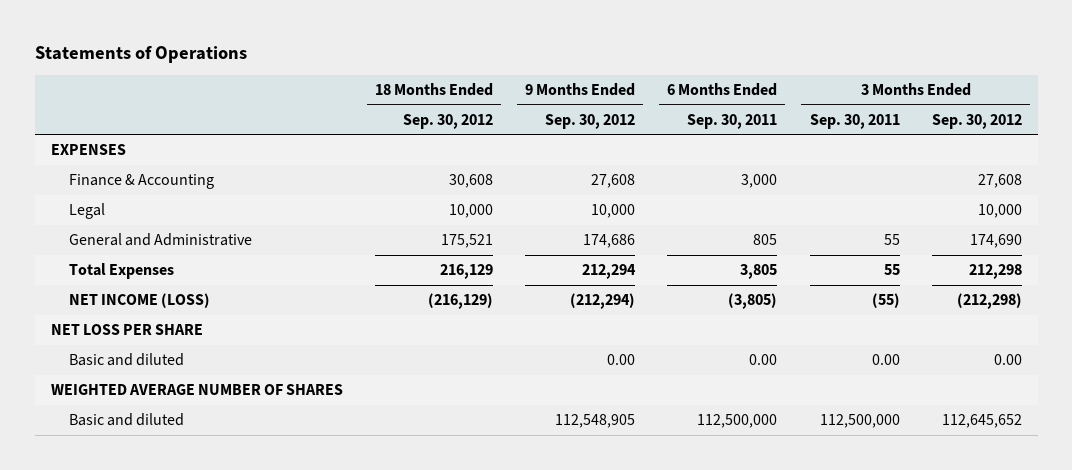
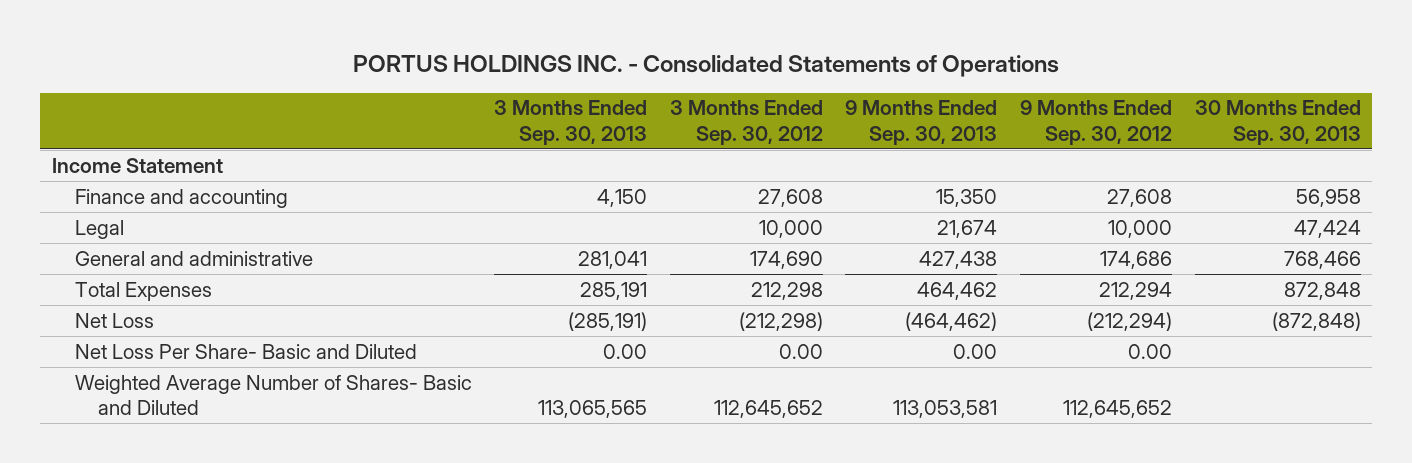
- Statements of Operations
+ PORTUS HOLDINGS INC. - Consolidated Statements of Operations
- | 18 Months Ended Sep. 30, 2012 | 9 Months Ended Sep. 30, 2012 | 6 Months Ended Sep. 30, 2011 | 3 Months Ended Sep. 30, 2011 | 3 Months Ended Sep. 30, 2012
+ | 3 Months Ended Sep. 30, 2013 | 3 Months Ended Sep. 30, 2012 | 9 Months Ended Sep. 30, 2013 | 9 Months Ended Sep. 30, 2012 | 30 Months Ended Sep. 30, 2013
- EXPENSES
- Finance & Accounting | 30,608 | 27,608 | 3,000 | | 27,608
+ Income Statement
+ Finance and accounting | 4,150 | 27,608 | 15,350 | 27,608 | 56,958
- General and Administrative | 175,521 | 174,686 | 805 | 55 | 174,690
+ General and administrative | 281,041 | 174,690 | 427,438 | 174,686 | 768,466
- NET INCOME (LOSS) | (216,129) | (212,294) | (3,805) | (55) | (212,298)
- NET LOSS PER SHARE
- Basic and diluted | | 0.00 | 0.00 | 0.00 | 0.00
- WEIGHTED AVERAGE NUMBER OF SHARES
- Basic and diluted | | 112,548,905 | 112,500,000 | 112,500,000 | 112,645,652
+ Net Loss | (285,191) | (212,298) | (464,462) | (212,294) | (872,848)
+ Net Loss Per Share- Basic and Diluted | 0.00 | 0.00 | 0.00 | 0.00 |
+ Weighted Average Number of Shares- Basic and Diluted | 113,065,565 | 112,645,652 | 113,053,581 | 112,645,652 |

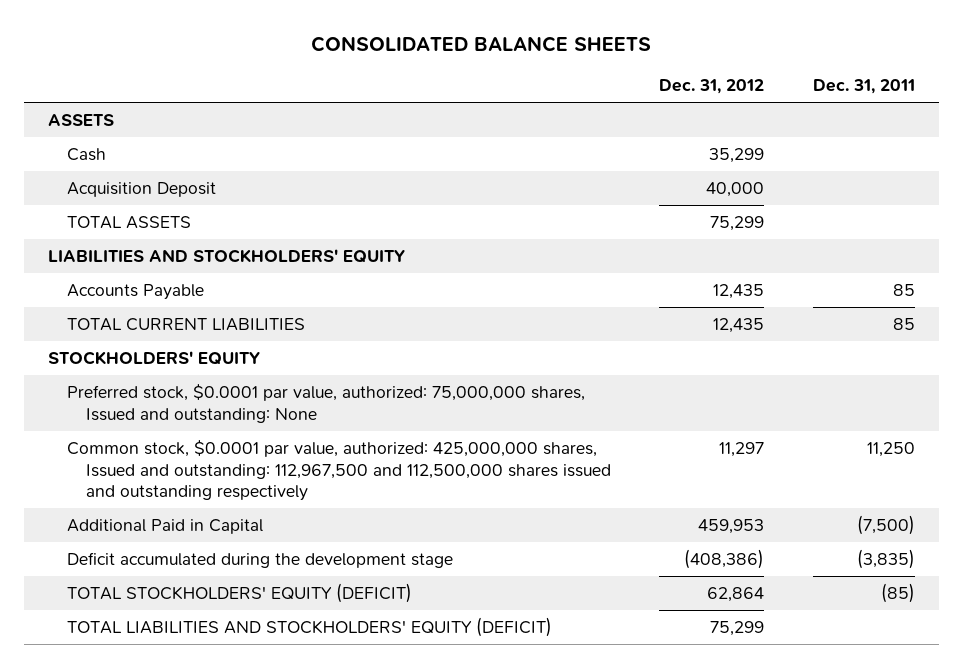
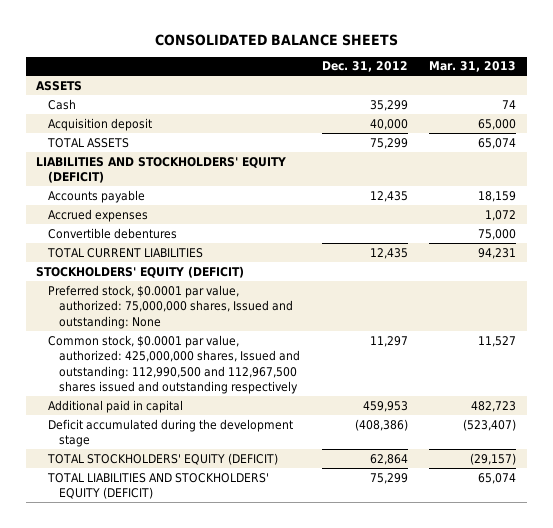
- | Dec. 31, 2012 | Dec. 31, 2011
+ | Dec. 31, 2012 | Mar. 31, 2013
- Acquisition Deposit | 40,000 |
+ Acquisition deposit | 40,000 | 65,000
- LIABILITIES AND STOCKHOLDERS' EQUITY
- Accounts Payable | 12,435 | 85
+ LIABILITIES AND STOCKHOLDERS' EQUITY (DEFICIT)
+ Accounts payable | 12,435 | 18,159
+ Accrued expenses | | 1,072
+ Convertible debentures | | 75,000
- STOCKHOLDERS' EQUITY
+ STOCKHOLDERS' EQUITY (DEFICIT)
- Common stock, $0.0001 par value, authorized: 425,000,000 shares, Issued and outstanding: 112,967,500 and 112,500,000 shares issued and outstanding respectively | 11,297 | 11,250
- Additional Paid in Capital | 459,953 | (7,500)
+ Common stock, $0.0001 par value, authorized: 425,000,000 shares, Issued and outstanding: 112,990,500 and 112,967,500 shares issued and outstanding respectively | 11,297 | 11,527
+ Additional paid in capital | 459,953 | 482,723

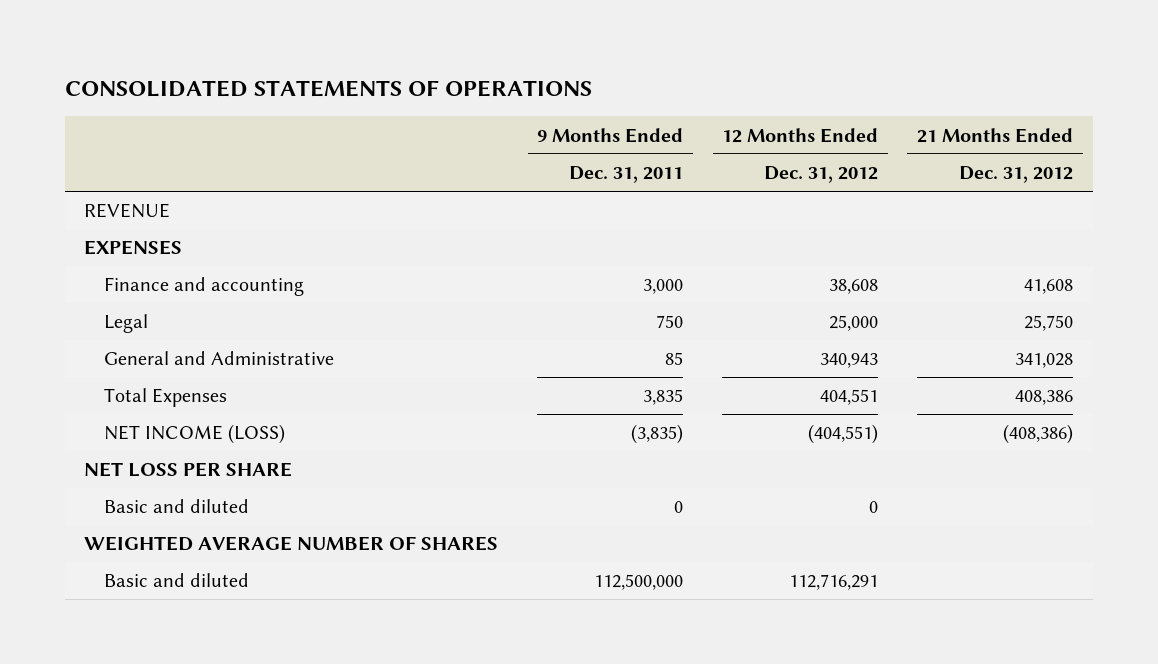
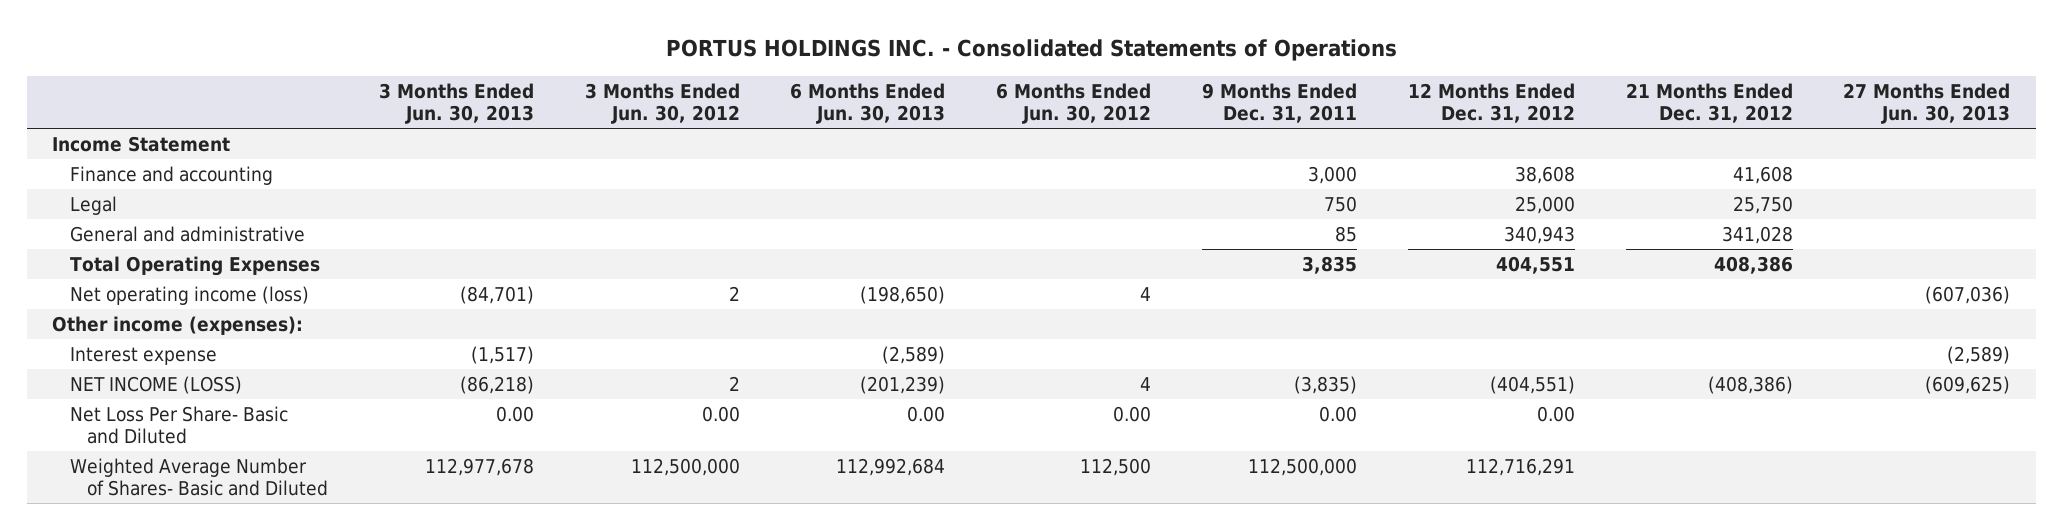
- CONSOLIDATED STATEMENTS OF OPERATIONS
+ PORTUS HOLDINGS INC. - Consolidated Statements of Operations
- | 9 Months Ended Dec. 31, 2011 | 12 Months Ended Dec. 31, 2012 | 21 Months Ended Dec. 31, 2012
+ | 3 Months Ended Jun. 30, 2013 | 3 Months Ended Jun. 30, 2012 | 6 Months Ended Jun. 30, 2013 | 6 Months Ended Jun. 30, 2012 | 9 Months Ended Dec. 31, 2011 | 12 Months Ended Dec. 31, 2012 | 21 Months Ended Dec. 31, 2012 | 27 Months Ended Jun. 30, 2013
- REVENUE
- EXPENSES
+ Income Statement
- General and Administrative | 85 | 340,943 | 341,028
- Total Expenses | 3,835 | 404,551 | 408,386
+ General and administrative | | | | | 85 | 340,943 | 341,028 |
+ Total Operating Expenses | | | | | 3,835 | 404,551 | 408,386 |
+ Net operating income (loss) | (84,701) | 2 | (198,650) | 4 | | | | (607,036)
+ Other income (expenses):
+ Interest expense | (1,517) | | (2,589) | | | | | (2,589)
- NET LOSS PER SHARE
- Basic and diluted | 0 | 0 |
- WEIGHTED AVERAGE NUMBER OF SHARES
- Basic and diluted | 112,500,000 | 112,716,291 |
+ Net Loss Per Share- Basic and Diluted | 0.00 | 0.00 | 0.00 | 0.00 | 0.00 | 0.00 | |
+ Weighted Average Number of Shares- Basic and Diluted | 112,977,678 | 112,500,000 | 112,992,684 | 112,500 | 112,500,000 | 112,716,291 | |

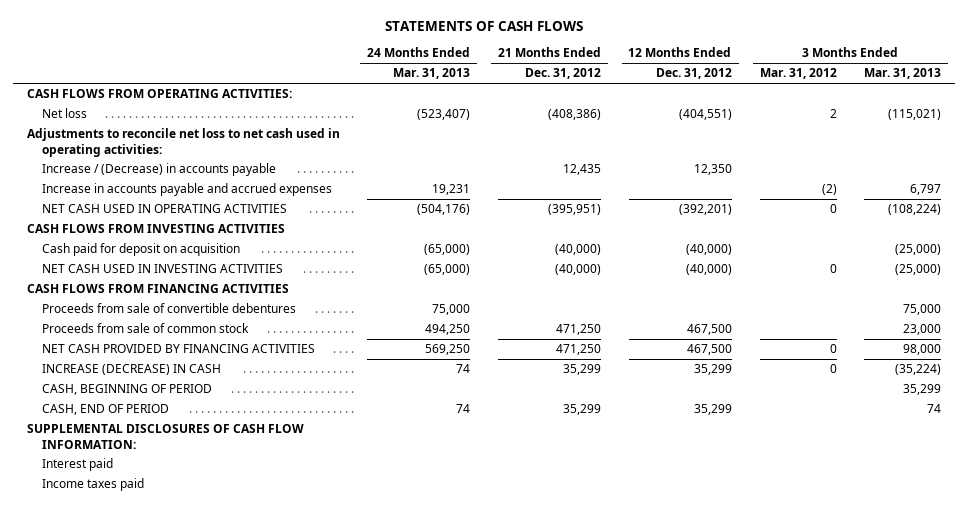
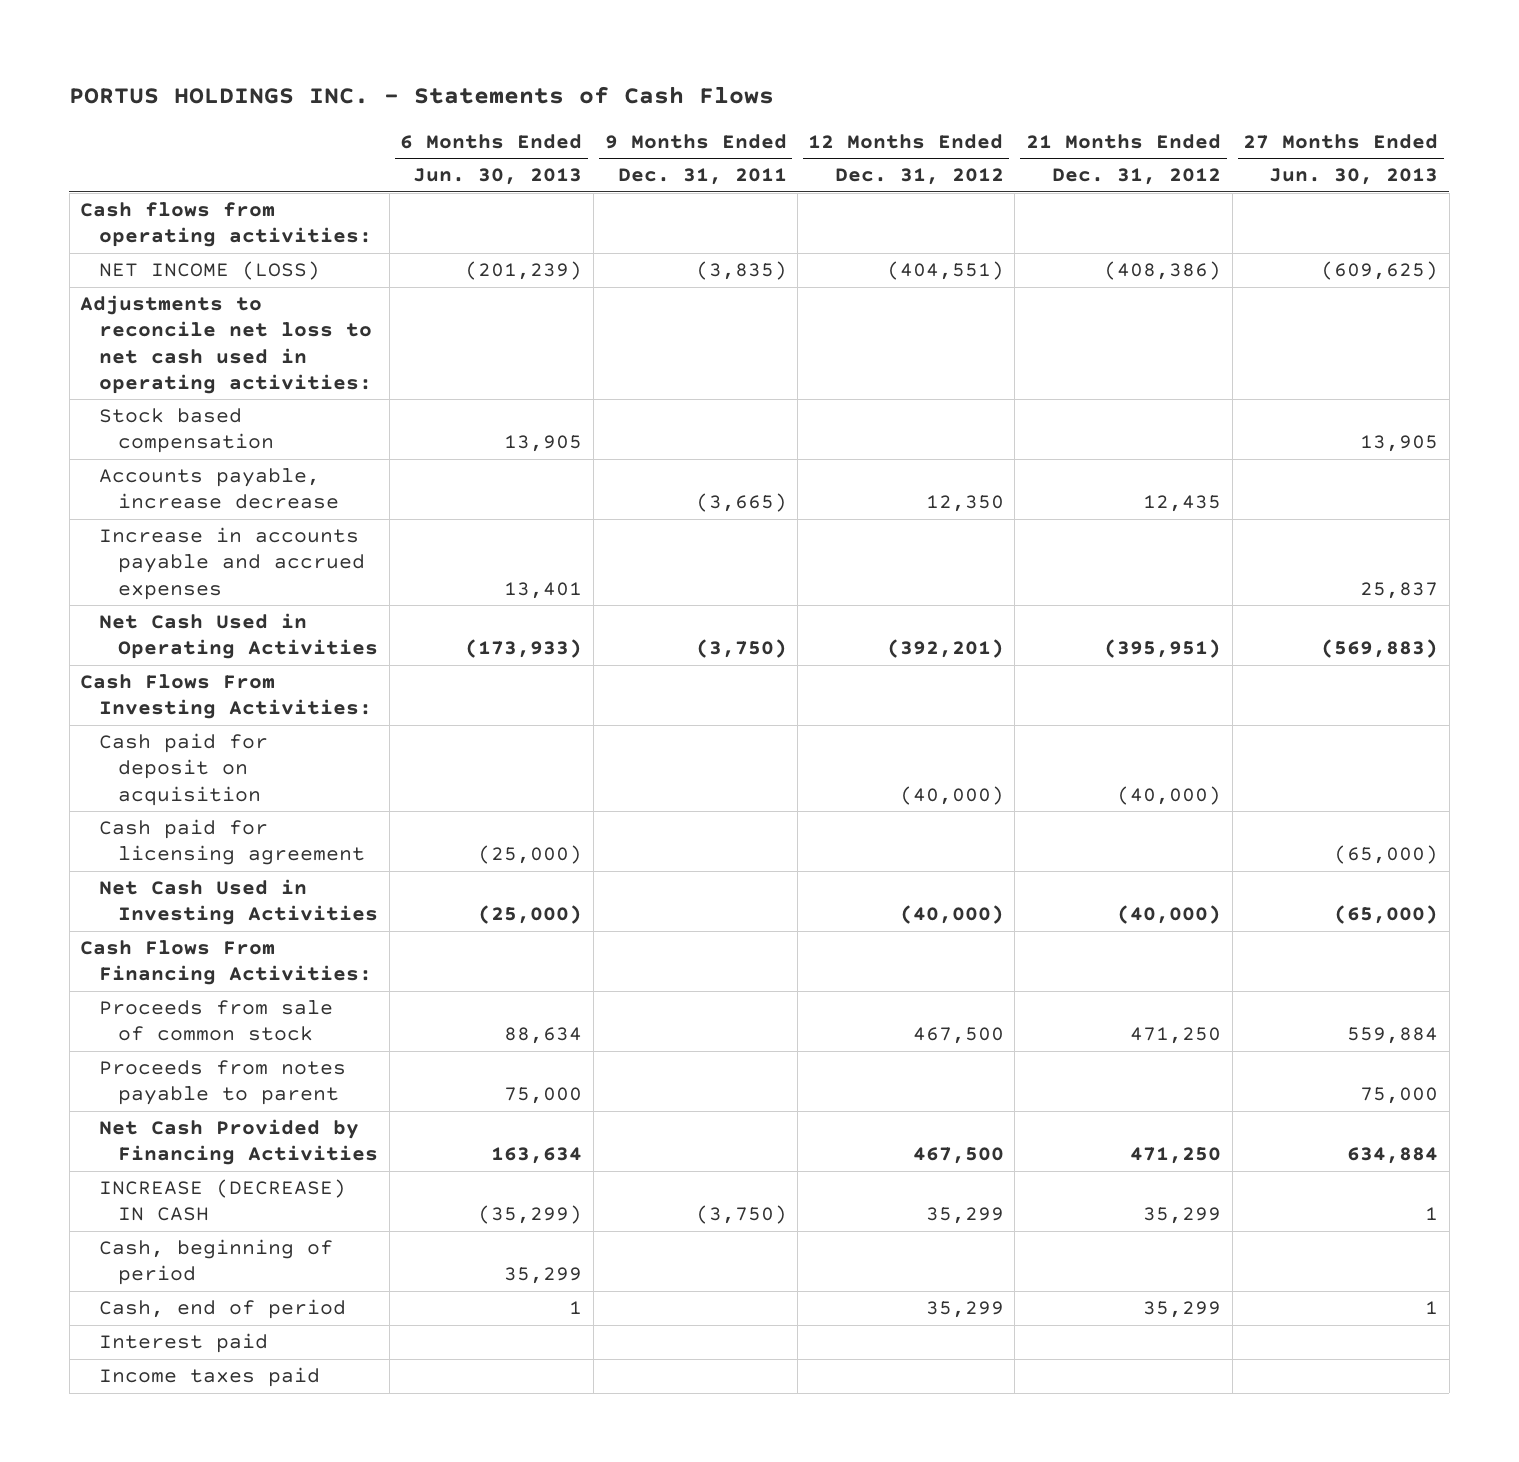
- STATEMENTS OF CASH FLOWS
+ PORTUS HOLDINGS INC. - Statements of Cash Flows
- | 24 Months Ended Mar. 31, 2013 | 21 Months Ended Dec. 31, 2012 | 12 Months Ended Dec. 31, 2012 | 3 Months Ended Mar. 31, 2012 | 3 Months Ended Mar. 31, 2013
+ | 6 Months Ended Jun. 30, 2013 | 9 Months Ended Dec. 31, 2011 | 12 Months Ended Dec. 31, 2012 | 21 Months Ended Dec. 31, 2012 | 27 Months Ended Jun. 30, 2013
- CASH FLOWS FROM OPERATING ACTIVITIES:
- Net loss | (523,407) | (408,386) | (404,551) | 2 | (115,021)
+ Cash flows from operating activities:
+ NET INCOME (LOSS) | (201,239) | (3,835) | (404,551) | (408,386) | (609,625)
- Increase / (Decrease) in accounts payable | | 12,435 | 12,350 | |
+ Stock based compensation | 13,905 | | | | 13,905
+ Accounts payable, increase decrease | | (3,665) | 12,350 | 12,435 |
- NET CASH USED IN OPERATING ACTIVITIES | (504,176) | (395,951) | (392,201) | 0 | (108,224)
- CASH FLOWS FROM INVESTING ACTIVITIES
+ Net Cash Used in Operating Activities | (173,933) | (3,750) | (392,201) | (395,951) | (569,883)
+ Cash Flows From Investing Activities:
- NET CASH USED IN INVESTING ACTIVITIES | (65,000) | (40,000) | (40,000) | 0 | (25,000)
- CASH FLOWS FROM FINANCING ACTIVITIES
- Proceeds from sale of convertible debentures | 75,000 | | | | 75,000
+ Cash paid for licensing agreement | (25,000) | | | | (65,000)
+ Net Cash Used in Investing Activities | (25,000) | | (40,000) | (40,000) | (65,000)
+ Cash Flows From Financing Activities:
- NET CASH PROVIDED BY FINANCING ACTIVITIES | 569,250 | 471,250 | 467,500 | 0 | 98,000
+ Proceeds from notes payable to parent | 75,000 | | | | 75,000
+ Net Cash Provided by Financing Activities | 163,634 | | 467,500 | 471,250 | 634,884
- CASH, BEGINNING OF PERIOD | | | | | 35,299
- CASH, END OF PERIOD | 74 | 35,299 | 35,299 | | 74
- SUPPLEMENTAL DISCLOSURES OF CASH FLOW INFORMATION:
+ Cash, beginning of period | 35,299 | | | |
+ Cash, end of period | 1 | | 35,299 | 35,299 | 1

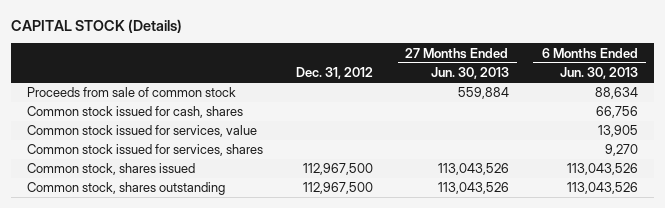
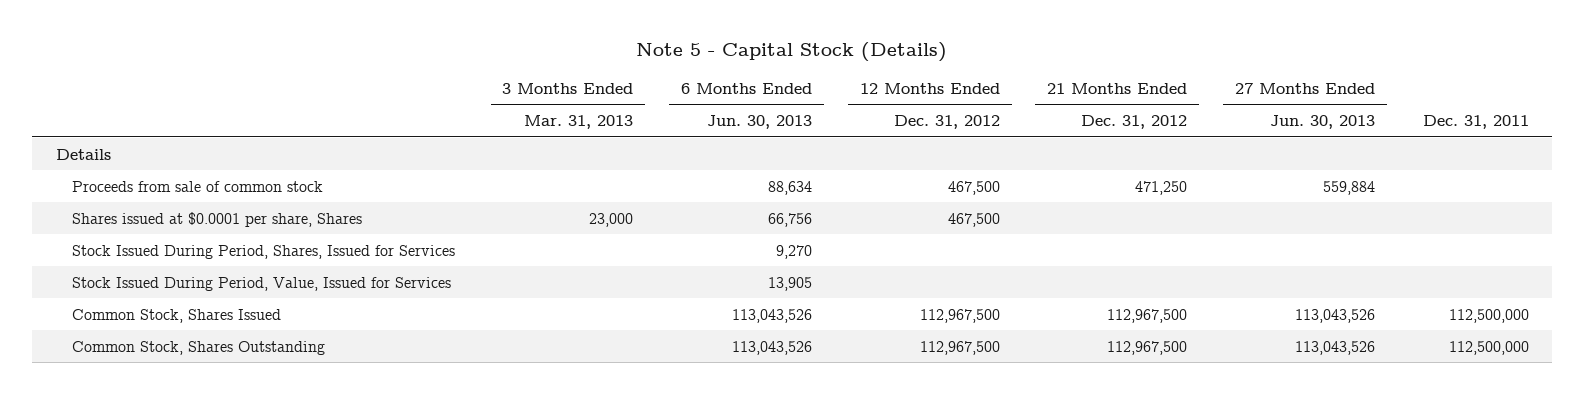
- CAPITAL STOCK (Details)
+ Note 5 - Capital Stock (Details)
- | Dec. 31, 2012 | 27 Months Ended Jun. 30, 2013 | 6 Months Ended Jun. 30, 2013
+ | 3 Months Ended Mar. 31, 2013 | 6 Months Ended Jun. 30, 2013 | 12 Months Ended Dec. 31, 2012 | 21 Months Ended Dec. 31, 2012 | 27 Months Ended Jun. 30, 2013 | Dec. 31, 2011
+ Details
- Common stock issued for cash, shares | | | 66,756
- Common stock issued for services, value | | | 13,905
- Common stock issued for services, shares | | | 9,270
- Common stock, shares issued | 112,967,500 | 113,043,526 | 113,043,526
- Common stock, shares outstanding | 112,967,500 | 113,043,526 | 113,043,526
+ Shares issued at $0.0001 per share, Shares | 23,000 | 66,756 | 467,500 | | |
+ Stock Issued During Period, Shares, Issued for Services | | 9,270 | | | |
+ Stock Issued During Period, Value, Issued for Services | | 13,905 | | | |
+ Common Stock, Shares Issued | | 113,043,526 | 112,967,500 | 112,967,500 | 113,043,526 | 112,500,000
+ Common Stock, Shares Outstanding | | 113,043,526 | 112,967,500 | 112,967,500 | 113,043,526 | 112,500,000

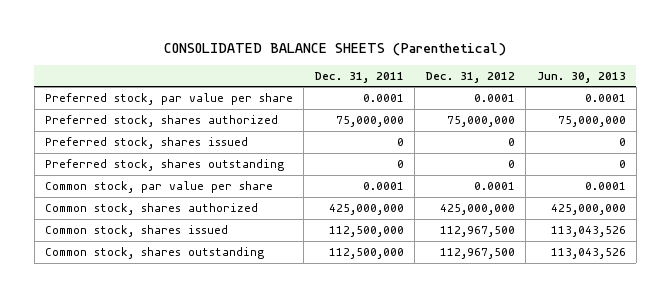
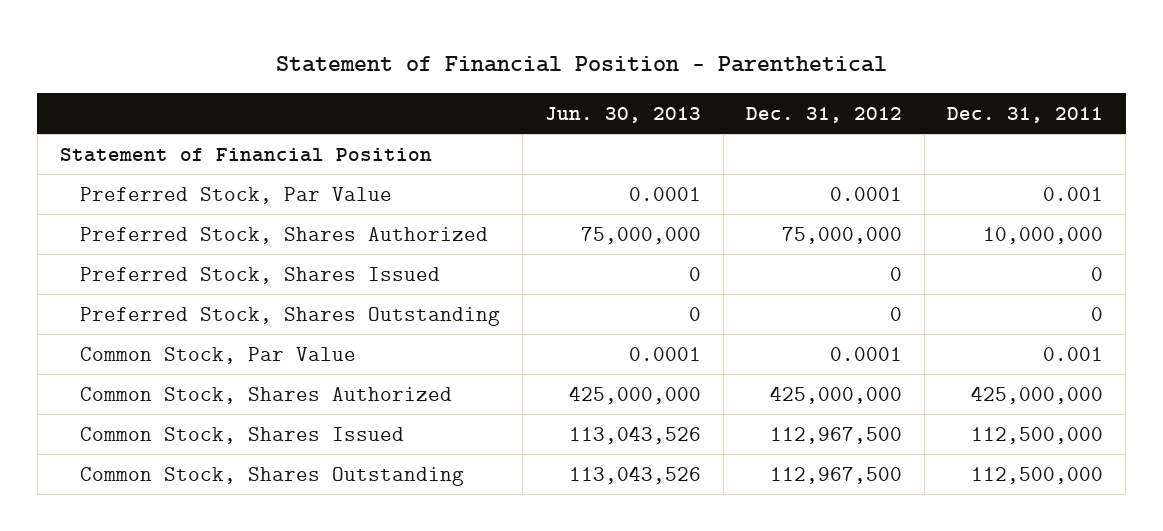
- CONSOLIDATED BALANCE SHEETS (Parenthetical)
+ Statement of Financial Position - Parenthetical
- | Dec. 31, 2011 | Dec. 31, 2012 | Jun. 30, 2013
+ | Jun. 30, 2013 | Dec. 31, 2012 | Dec. 31, 2011
- Preferred stock, par value per share | 0.0001 | 0.0001 | 0.0001
- Preferred stock, shares authorized | 75,000,000 | 75,000,000 | 75,000,000
- Preferred stock, shares issued | 0 | 0 | 0
- Preferred stock, shares outstanding | 0 | 0 | 0
- Common stock, par value per share | 0.0001 | 0.0001 | 0.0001
- Common stock, shares authorized | 425,000,000 | 425,000,000 | 425,000,000
- Common stock, shares issued | 112,500,000 | 112,967,500 | 113,043,526
- Common stock, shares outstanding | 112,500,000 | 112,967,500 | 113,043,526
+ Statement of Financial Position
+ Preferred Stock, Par Value | 0.0001 | 0.0001 | 0.001
+ Preferred Stock, Shares Authorized | 75,000,000 | 75,000,000 | 10,000,000
+ Preferred Stock, Shares Issued | 0 | 0 | 0
+ Preferred Stock, Shares Outstanding | 0 | 0 | 0
+ Common Stock, Par Value | 0.0001 | 0.0001 | 0.001
+ Common Stock, Shares Authorized | 425,000,000 | 425,000,000 | 425,000,000
+ Common Stock, Shares Issued | 113,043,526 | 112,967,500 | 112,500,000
+ Common Stock, Shares Outstanding | 113,043,526 | 112,967,500 | 112,500,000

